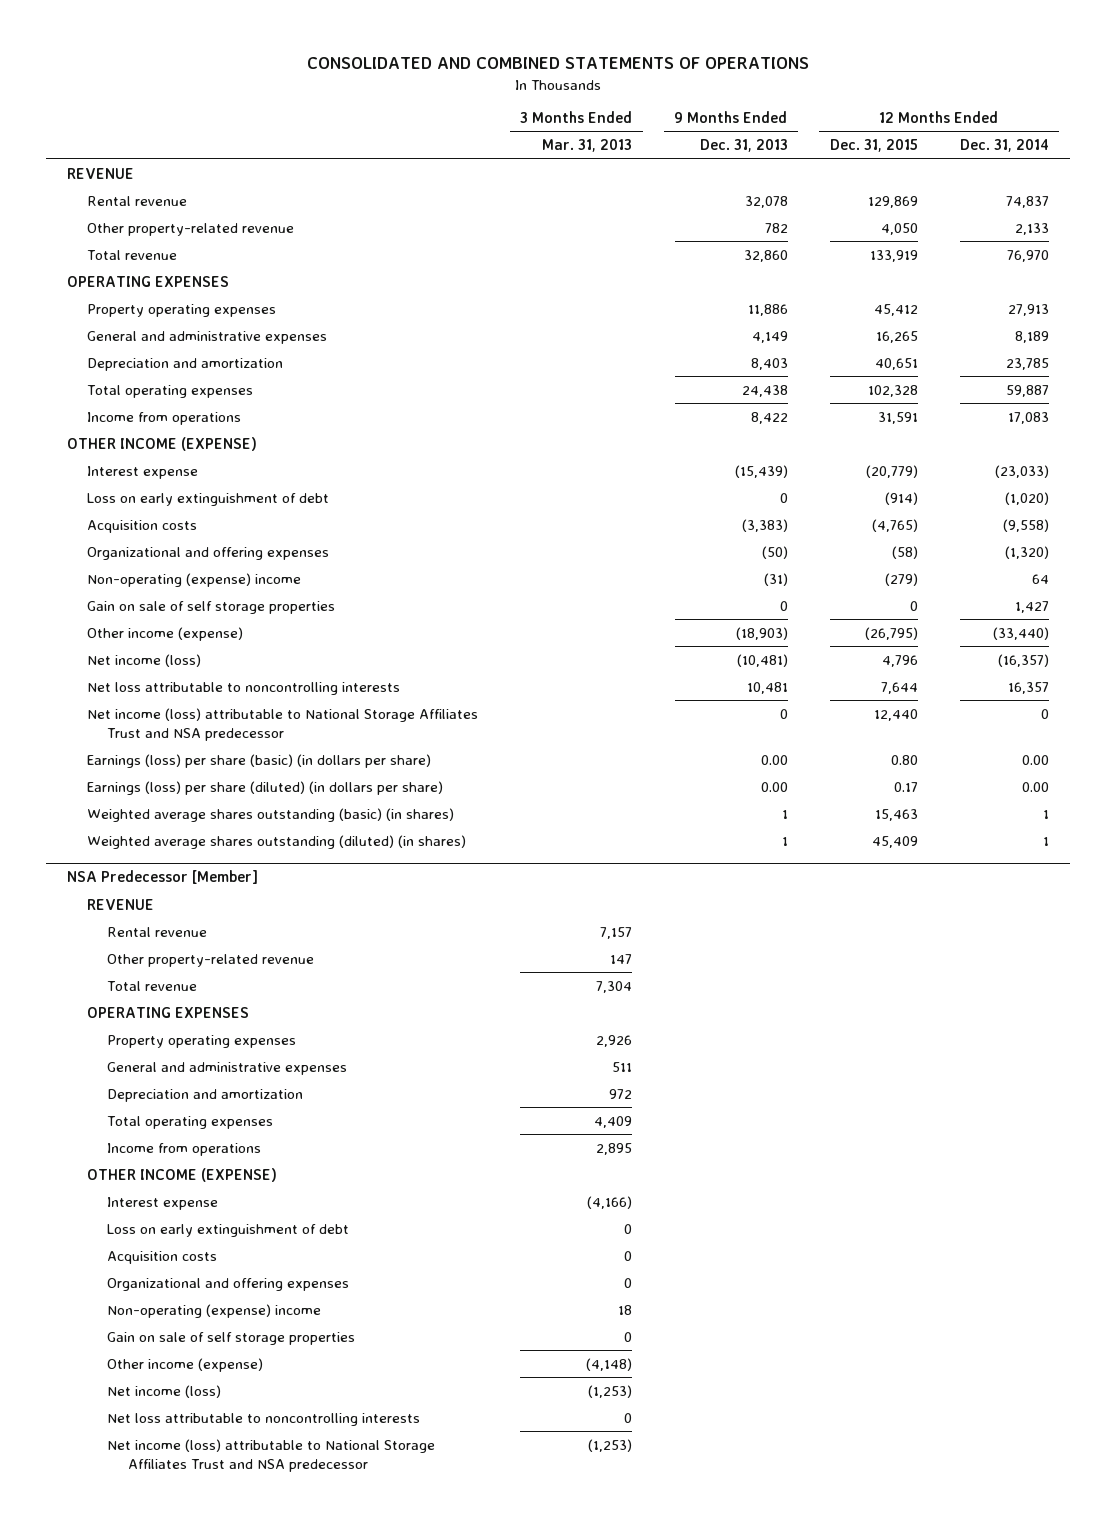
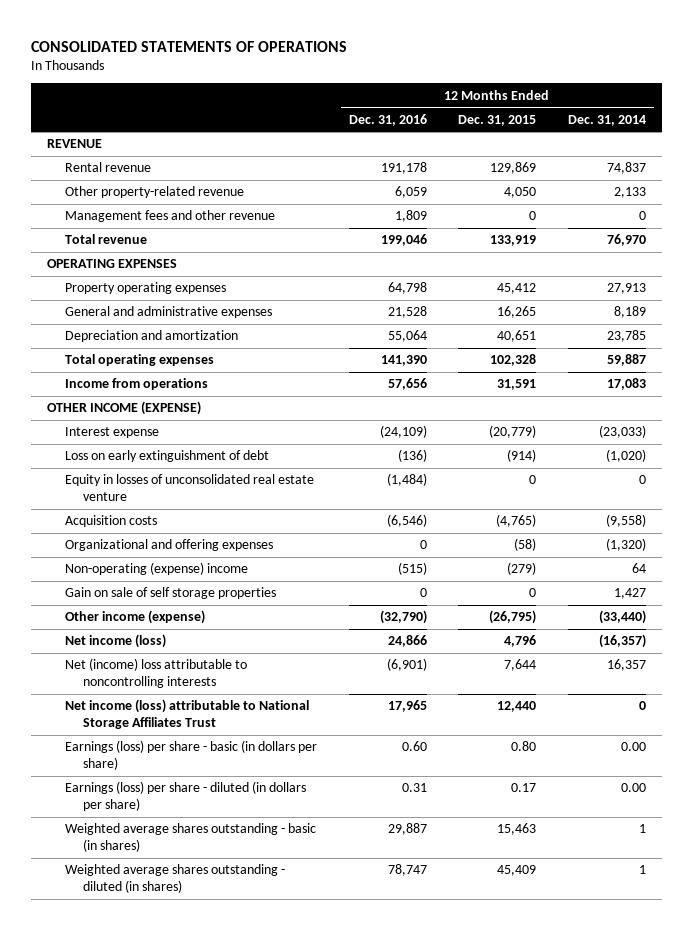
- CONSOLIDATED AND COMBINED STATEMENTS OF OPERATIONS
+ CONSOLIDATED STATEMENTS OF OPERATIONS
- | 3 Months Ended Mar. 31, 2013 | 9 Months Ended Dec. 31, 2013 | 12 Months Ended Dec. 31, 2015 | 12 Months Ended Dec. 31, 2014
+ | 12 Months Ended Dec. 31, 2016 | 12 Months Ended Dec. 31, 2015 | 12 Months Ended Dec. 31, 2014
+ Management fees and other revenue | 1,809 | 0 | 0
+ Equity in losses of unconsolidated real estate venture | (1,484) | 0 | 0
- Net loss attributable to noncontrolling interests | | 10,481 | 7,644 | 16,357
- Net income (loss) attributable to National Storage Affiliates Trust and NSA predecessor | | 0 | 12,440 | 0
- Earnings (loss) per share (basic) (in dollars per share) | | 0.00 | 0.80 | 0.00
- Earnings (loss) per share (diluted) (in dollars per share) | | 0.00 | 0.17 | 0.00
- Weighted average shares outstanding (basic) (in shares) | | 1 | 15,463 | 1
- Weighted average shares outstanding (diluted) (in shares) | | 1 | 45,409 | 1
- NSA Predecessor [Member]
- REVENUE
- Rental revenue | 7,157 | | |
- Other property-related revenue | 147 | | |
- Total revenue | 7,304 | | |
- OPERATING EXPENSES
- Property operating expenses | 2,926 | | |
- General and administrative expenses | 511 | | |
- Depreciation and amortization | 972 | | |
- Total operating expenses | 4,409 | | |
- Income from operations | 2,895 | | |
- OTHER INCOME (EXPENSE)
- Interest expense | (4,166) | | |
- Loss on early extinguishment of debt | 0 | | |
- Acquisition costs | 0 | | |
- Organizational and offering expenses | 0 | | |
- Non-operating (expense) income | 18 | | |
- Gain on sale of self storage properties | 0 | | |
- Other income (expense) | (4,148) | | |
- Net income (loss) | (1,253) | | |
- Net loss attributable to noncontrolling interests | 0 | | |
- Net income (loss) attributable to National Storage Affiliates Trust and NSA predecessor | (1,253) | | |
+ Net (income) loss attributable to noncontrolling interests | (6,901) | 7,644 | 16,357
+ Net income (loss) attributable to National Storage Affiliates Trust | 17,965 | 12,440 | 0
+ Earnings (loss) per share - basic (in dollars per share) | 0.60 | 0.80 | 0.00
+ Earnings (loss) per share - diluted (in dollars per share) | 0.31 | 0.17 | 0.00
+ Weighted average shares outstanding - basic (in shares) | 29,887 | 15,463 | 1
+ Weighted average shares outstanding - diluted (in shares) | 78,747 | 45,409 | 1

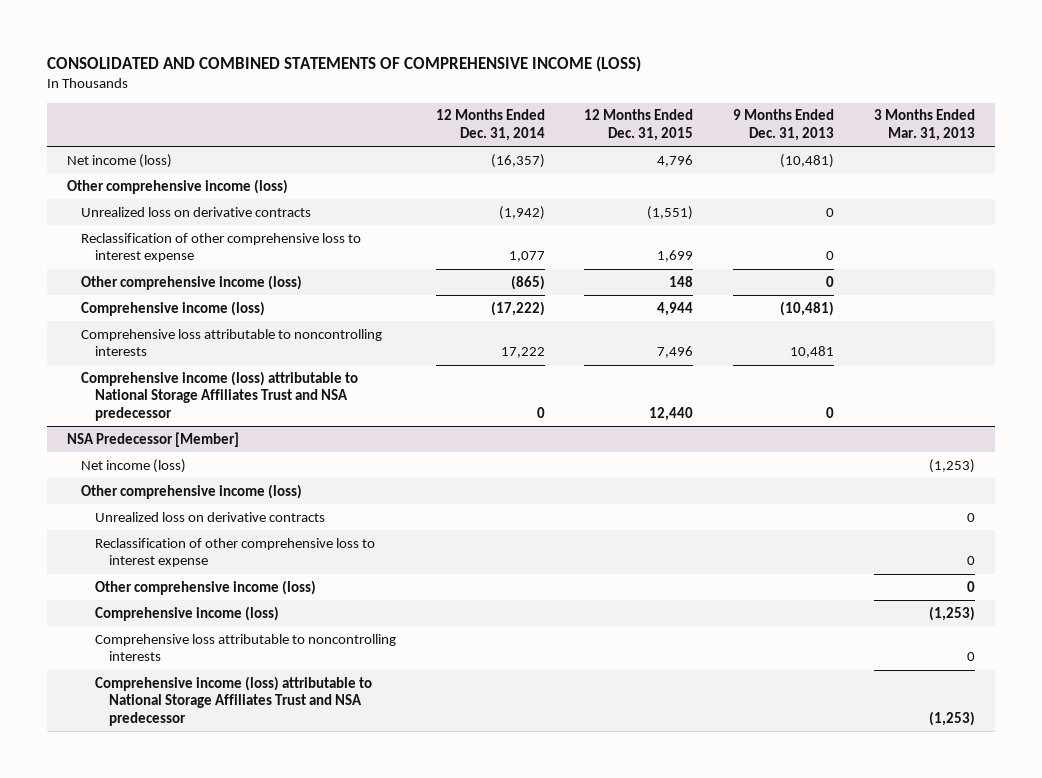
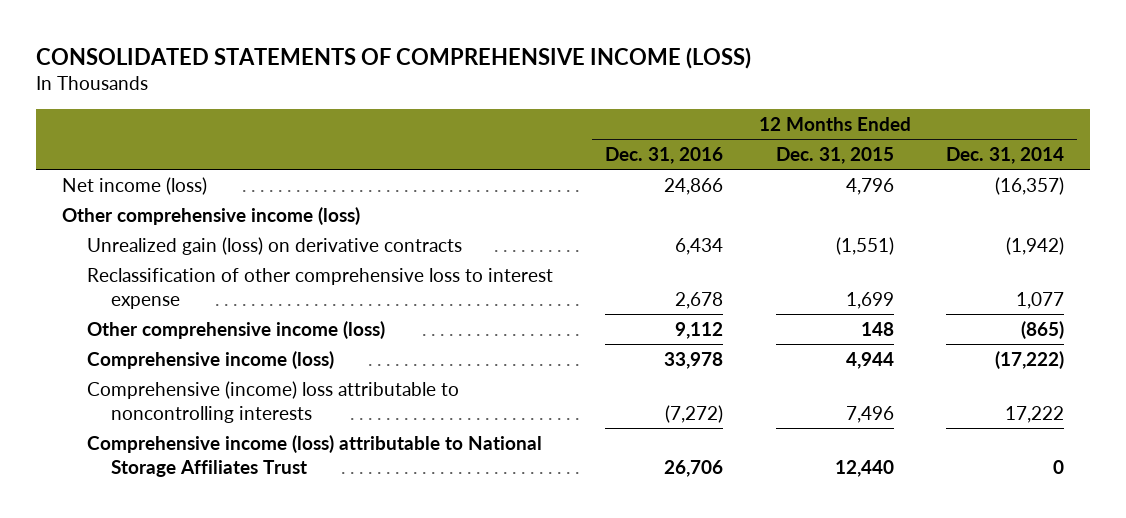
- CONSOLIDATED AND COMBINED STATEMENTS OF COMPREHENSIVE INCOME (LOSS)
+ CONSOLIDATED STATEMENTS OF COMPREHENSIVE INCOME (LOSS)
- | 12 Months Ended Dec. 31, 2014 | 12 Months Ended Dec. 31, 2015 | 9 Months Ended Dec. 31, 2013 | 3 Months Ended Mar. 31, 2013
+ | 12 Months Ended Dec. 31, 2016 | 12 Months Ended Dec. 31, 2015 | 12 Months Ended Dec. 31, 2014
- Unrealized loss on derivative contracts | (1,942) | (1,551) | 0 |
+ Unrealized gain (loss) on derivative contracts | 6,434 | (1,551) | (1,942)
- Comprehensive loss attributable to noncontrolling interests | 17,222 | 7,496 | 10,481 |
- Comprehensive income (loss) attributable to National Storage Affiliates Trust and NSA predecessor | 0 | 12,440 | 0 |
- NSA Predecessor [Member]
- Net income (loss) | | | | (1,253)
- Other comprehensive income (loss)
- Unrealized loss on derivative contracts | | | | 0
- Reclassification of other comprehensive loss to interest expense | | | | 0
- Other comprehensive income (loss) | | | | 0
- Comprehensive income (loss) | | | | (1,253)
- Comprehensive loss attributable to noncontrolling interests | | | | 0
- Comprehensive income (loss) attributable to National Storage Affiliates Trust and NSA predecessor | | | | (1,253)
+ Comprehensive (income) loss attributable to noncontrolling interests | (7,272) | 7,496 | 17,222
+ Comprehensive income (loss) attributable to National Storage Affiliates Trust | 26,706 | 12,440 | 0

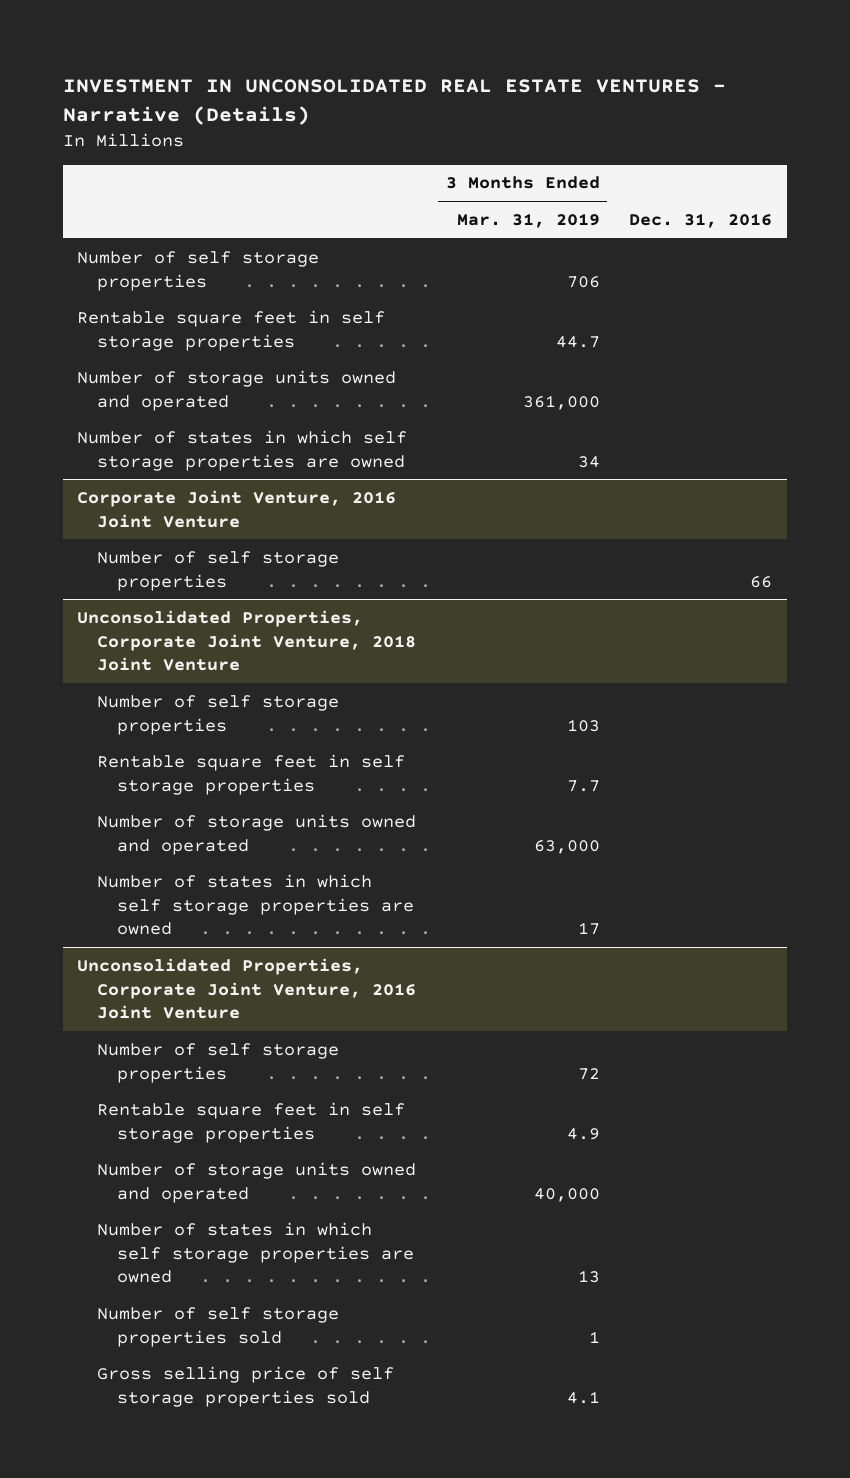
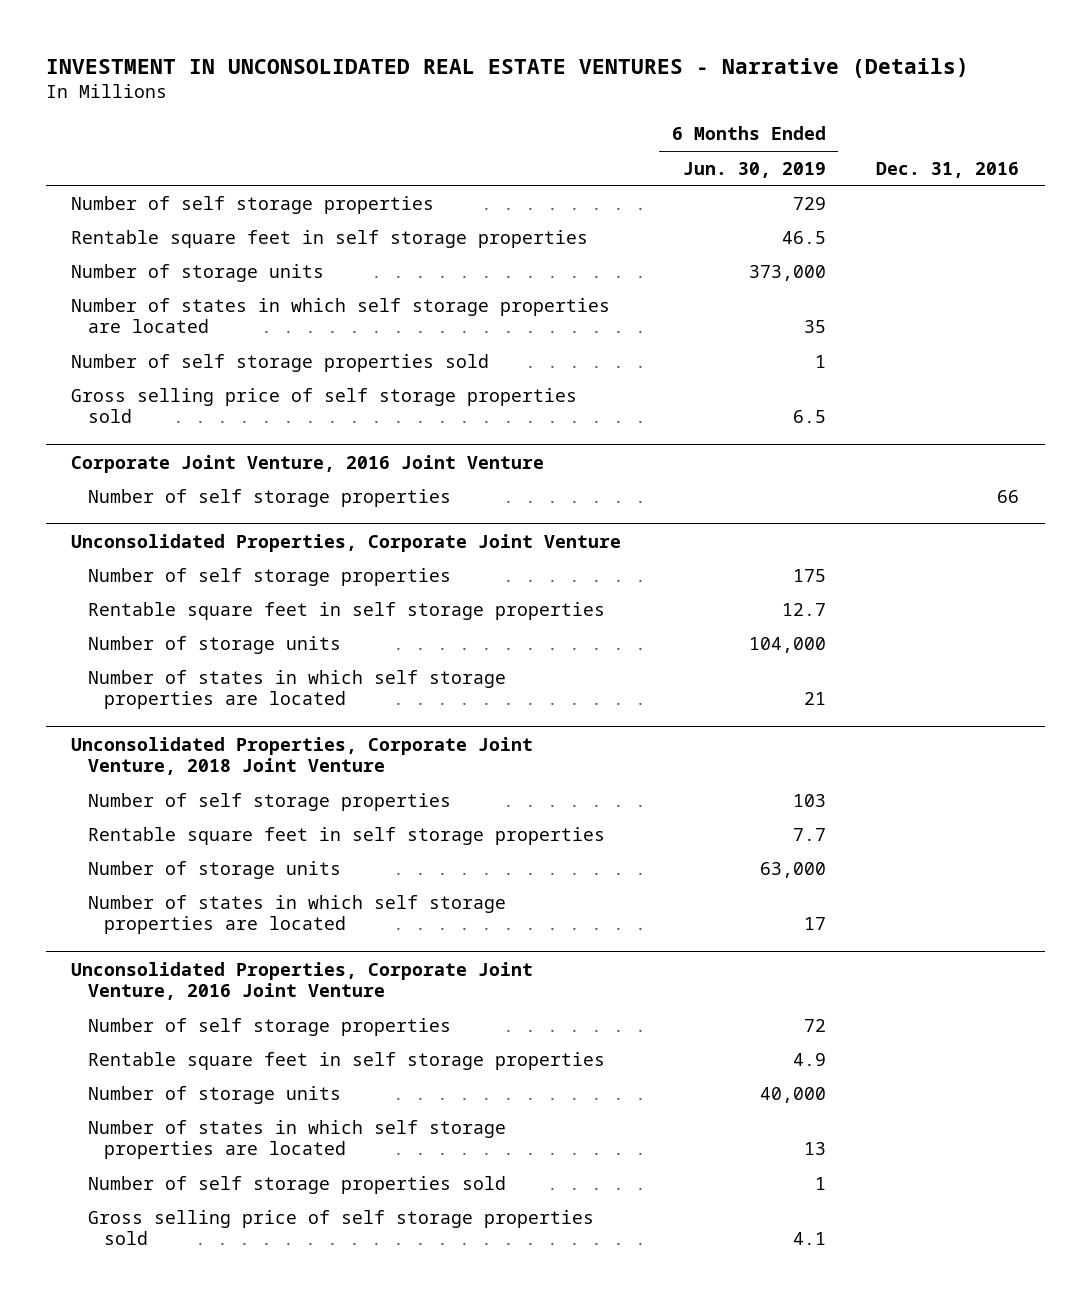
- | 3 Months Ended Mar. 31, 2019 | Dec. 31, 2016
+ | 6 Months Ended Jun. 30, 2019 | Dec. 31, 2016
- Number of storage units owned and operated | 361,000 |
- Number of states in which self storage properties are owned | 34 |
+ Number of storage units | 373,000 |
+ Number of states in which self storage properties are located | 35 |
+ Number of self storage properties sold | 1 |
+ Gross selling price of self storage properties sold | 6.5 |
+ Unconsolidated Properties, Corporate Joint Venture
+ Number of self storage properties | 175 |
+ Rentable square feet in self storage properties | 12.7 |
+ Number of storage units | 104,000 |
+ Number of states in which self storage properties are located | 21 |
@ Unconsolidated Properties, Corporate Joint Venture, 2018 Joint Venture
- Number of storage units owned and operated | 63,000 |
- Number of states in which self storage properties are owned | 17 |
+ Number of storage units | 63,000 |
+ Number of states in which self storage properties are located | 17 |
@ Unconsolidated Properties, Corporate Joint Venture, 2016 Joint Venture
- Number of storage units owned and operated | 40,000 |
- Number of states in which self storage properties are owned | 13 |
+ Number of storage units | 40,000 |
+ Number of states in which self storage properties are located | 13 |

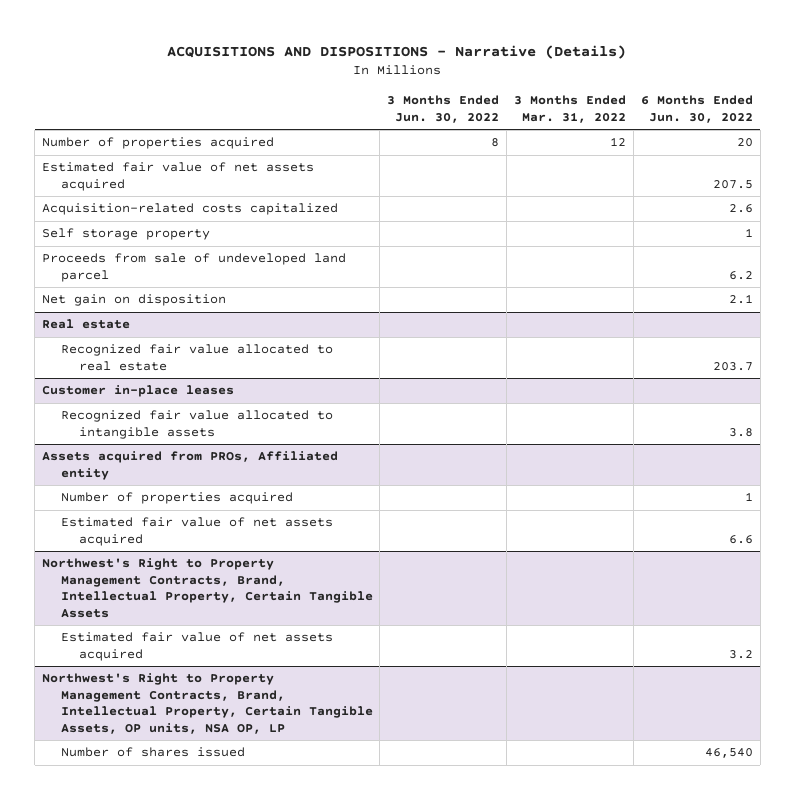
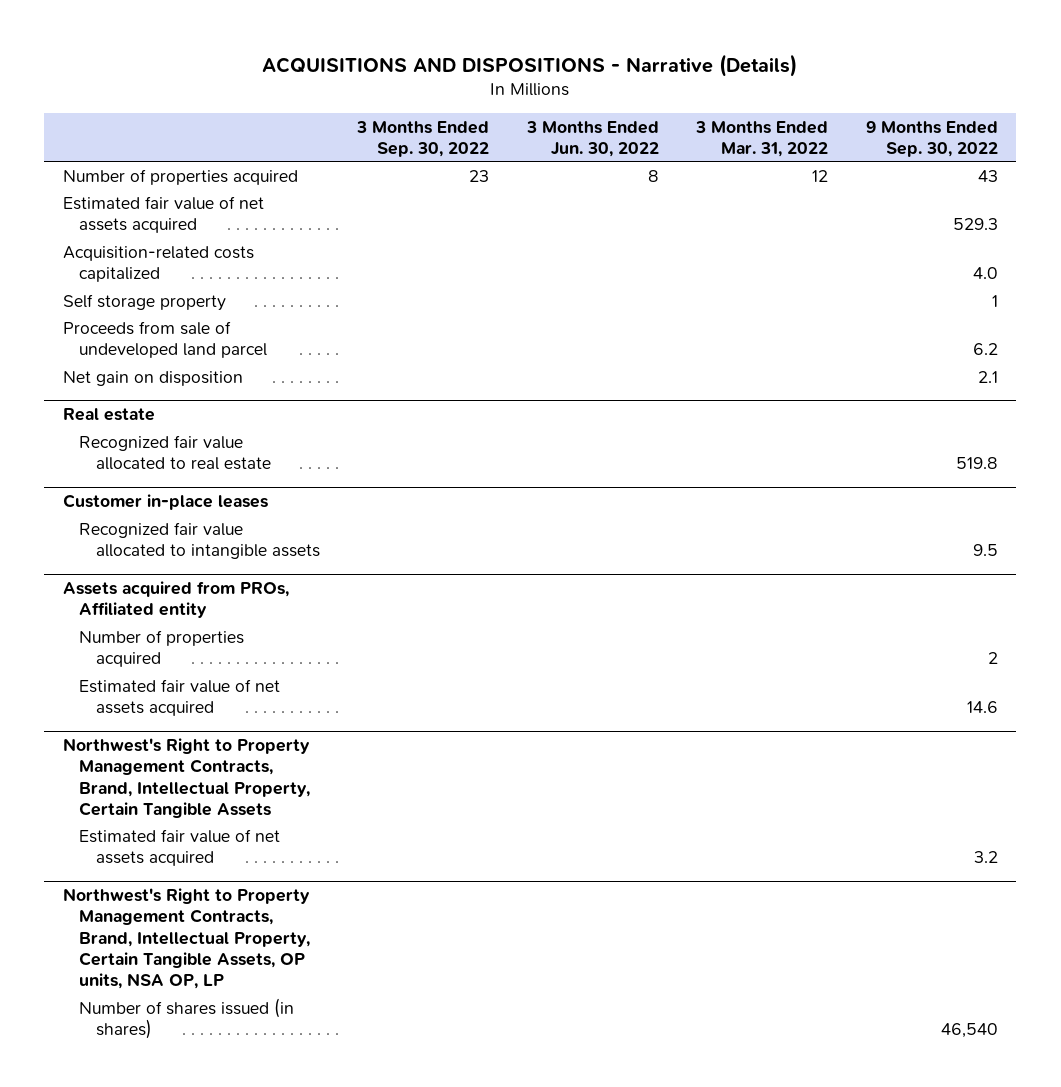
- | 3 Months Ended Jun. 30, 2022 | 3 Months Ended Mar. 31, 2022 | 6 Months Ended Jun. 30, 2022
+ | 3 Months Ended Sep. 30, 2022 | 3 Months Ended Jun. 30, 2022 | 3 Months Ended Mar. 31, 2022 | 9 Months Ended Sep. 30, 2022
@ Northwest's Right to Property Management Contracts, Brand, Intellectual Property, Certain Tangible Assets, OP units, NSA OP, LP
- Number of shares issued | | | 46,540
+ Number of shares issued (in shares) | | | | 46,540

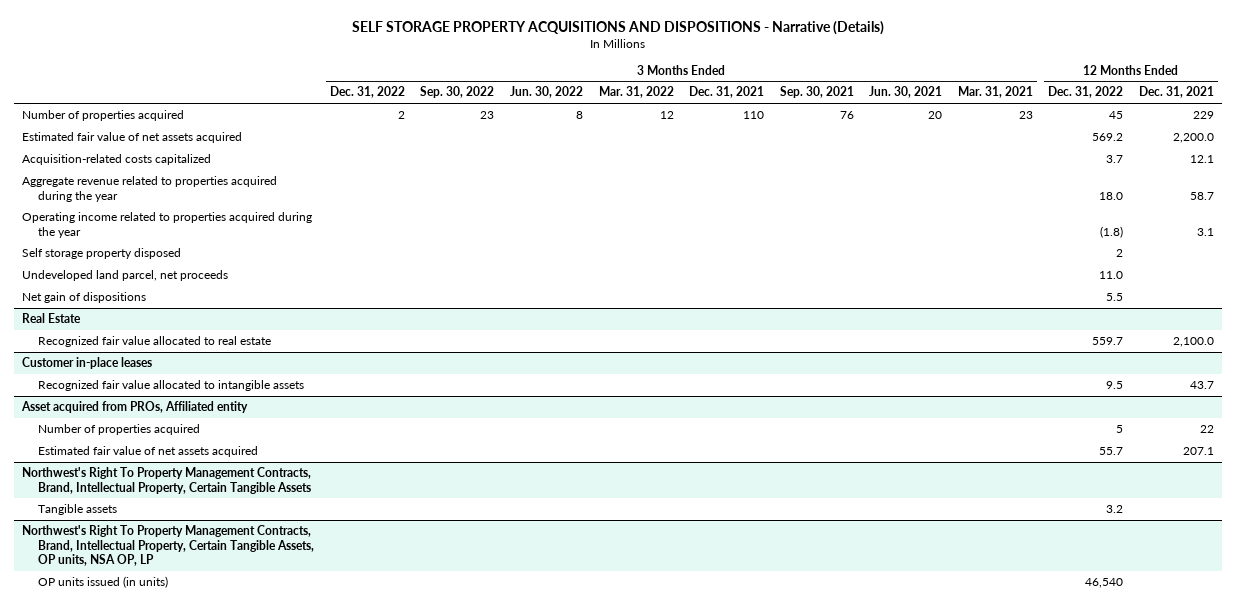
- ACQUISITIONS AND DISPOSITIONS - Narrative (Details)
+ SELF STORAGE PROPERTY ACQUISITIONS AND DISPOSITIONS - Narrative (Details)
- | 3 Months Ended Sep. 30, 2022 | 3 Months Ended Jun. 30, 2022 | 3 Months Ended Mar. 31, 2022 | 9 Months Ended Sep. 30, 2022
+ | 3 Months Ended Dec. 31, 2022 | 3 Months Ended Sep. 30, 2022 | 3 Months Ended Jun. 30, 2022 | 3 Months Ended Mar. 31, 2022 | 3 Months Ended Dec. 31, 2021 | 3 Months Ended Sep. 30, 2021 | 3 Months Ended Jun. 30, 2021 | 3 Months Ended Mar. 31, 2021 | 12 Months Ended Dec. 31, 2022 | 12 Months Ended Dec. 31, 2021
- Self storage property | | | | 1
- Proceeds from sale of undeveloped land parcel | | | | 6.2
- Net gain on disposition | | | | 2.1
- Real estate
+ Aggregate revenue related to properties acquired during the year | | | | | | | | | 18.0 | 58.7
+ Operating income related to properties acquired during the year | | | | | | | | | (1.8) | 3.1
+ Self storage property disposed | | | | | | | | | 2 |
+ Undeveloped land parcel, net proceeds | | | | | | | | | 11.0 |
+ Net gain of dispositions | | | | | | | | | 5.5 |
+ Real Estate
- Assets acquired from PROs, Affiliated entity
+ Asset acquired from PROs, Affiliated entity
- Northwest's Right to Property Management Contracts, Brand, Intellectual Property, Certain Tangible Assets
- Estimated fair value of net assets acquired | | | | 3.2
- Northwest's Right to Property Management Contracts, Brand, Intellectual Property, Certain Tangible Assets, OP units, NSA OP, LP
- Number of shares issued (in shares) | | | | 46,540
+ Northwest's Right To Property Management Contracts, Brand, Intellectual Property, Certain Tangible Assets
+ Tangible assets | | | | | | | | | 3.2 |
+ Northwest's Right To Property Management Contracts, Brand, Intellectual Property, Certain Tangible Assets, OP units, NSA OP, LP
+ OP units issued (in units) | | | | | | | | | 46,540 |

